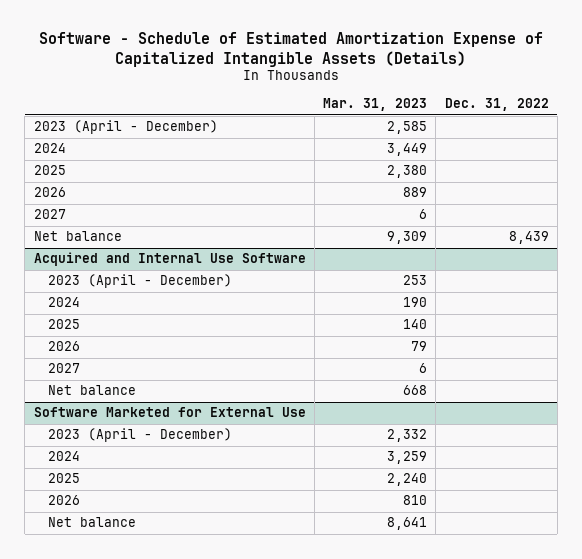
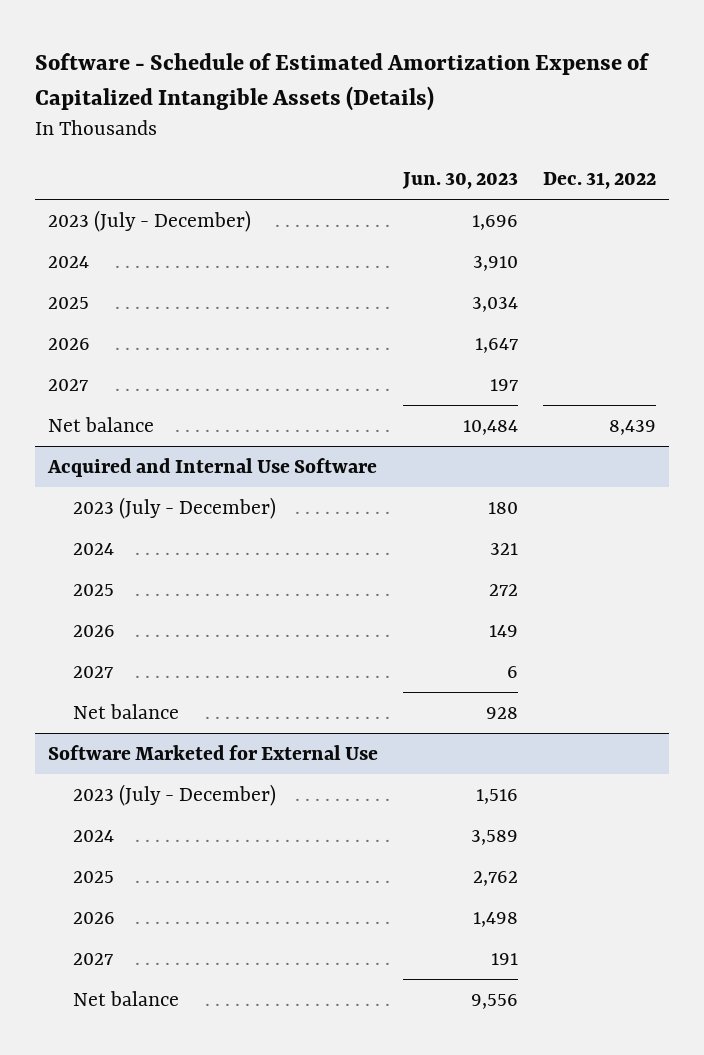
- | Mar. 31, 2023 | Dec. 31, 2022
+ | Jun. 30, 2023 | Dec. 31, 2022
- 2023 (April - December) | 2,585 |
+ 2023 (July - December) | 1,696 |
@ Acquired and Internal Use Software
- 2023 (April - December) | 253 |
+ 2023 (July - December) | 180 |
@ Software Marketed for External Use
- 2023 (April - December) | 2,332 |
+ 2023 (July - December) | 1,516 |
+ 2027 | 191 |

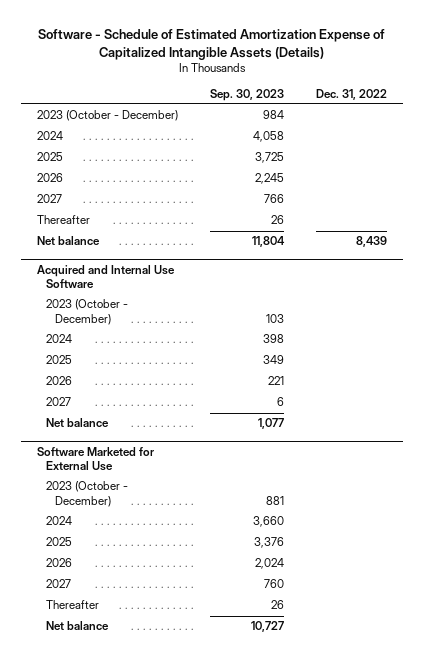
- | Jun. 30, 2023 | Dec. 31, 2022
+ | Sep. 30, 2023 | Dec. 31, 2022
- 2023 (July - December) | 1,696 |
+ 2023 (October - December) | 984 |
+ Thereafter | 26 |
@ Acquired and Internal Use Software
- 2023 (July - December) | 180 |
+ 2023 (October - December) | 103 |
@ Software Marketed for External Use
- 2023 (July - December) | 1,516 |
+ 2023 (October - December) | 881 |
+ Thereafter | 26 |

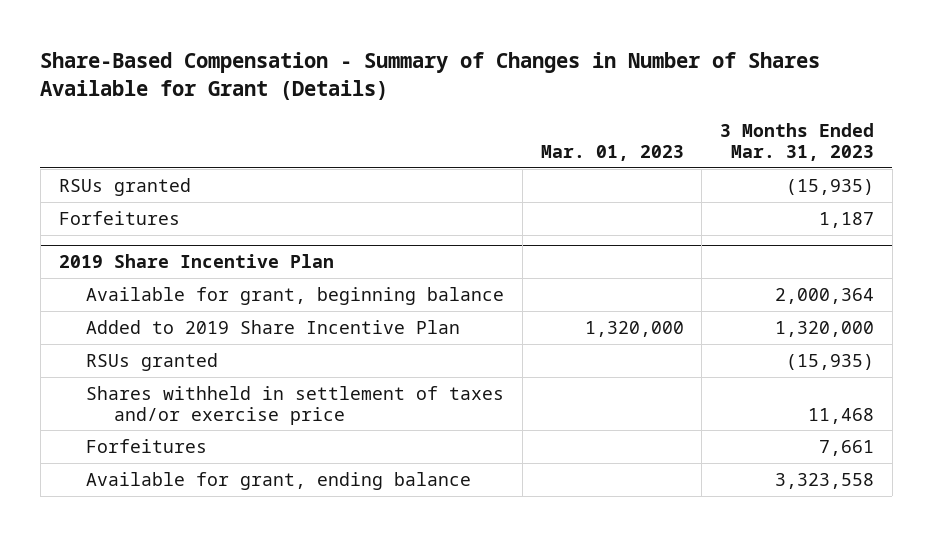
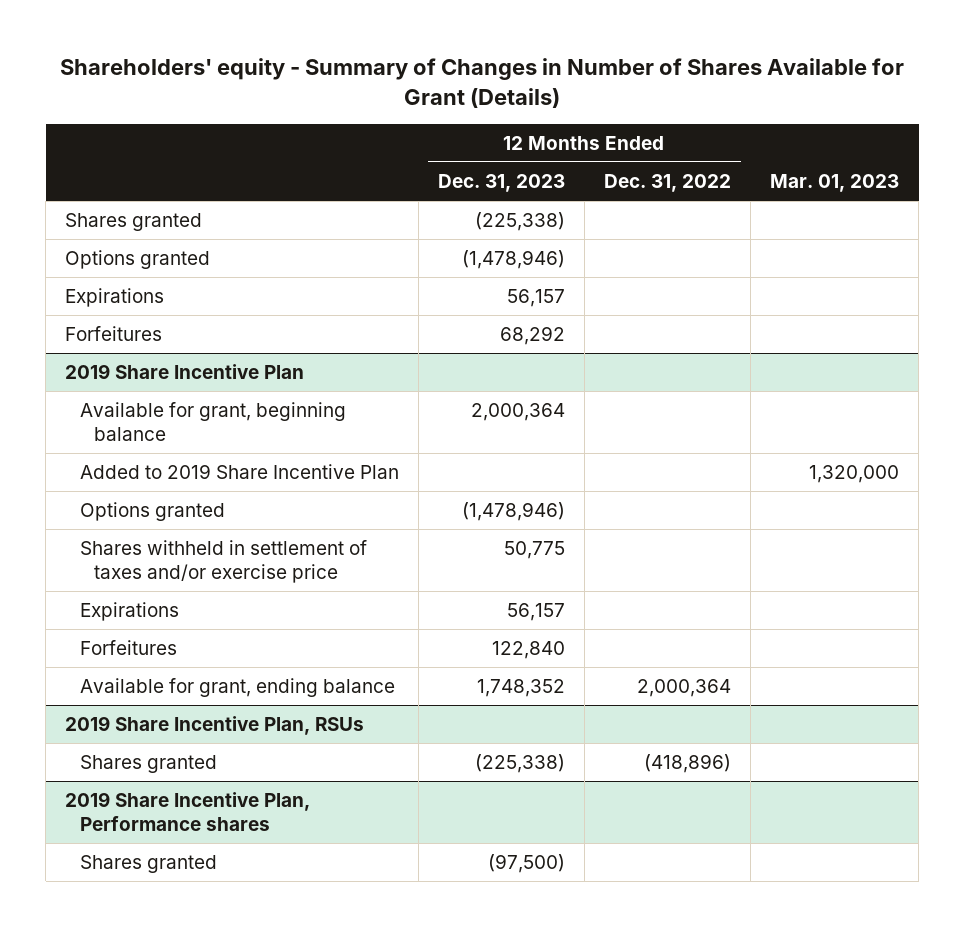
- Share-Based Compensation - Summary of Changes in Number of Shares Available for Grant (Details)
+ Shareholders' equity - Summary of Changes in Number of Shares Available for Grant (Details)
- | Mar. 01, 2023 | 3 Months Ended Mar. 31, 2023
+ | 12 Months Ended Dec. 31, 2023 | 12 Months Ended Dec. 31, 2022 | Mar. 01, 2023
- RSUs granted | | (15,935)
+ Shares granted | (225,338) | |
+ Options granted | (1,478,946) | |
+ Expirations | 56,157 | |
@ 2019 Share Incentive Plan
- RSUs granted | | (15,935)
+ Options granted | (1,478,946) | |
+ Expirations | 56,157 | |
+ 2019 Share Incentive Plan, RSUs
+ Shares granted | (225,338) | (418,896) |
+ 2019 Share Incentive Plan, Performance shares
+ Shares granted | (97,500) | |

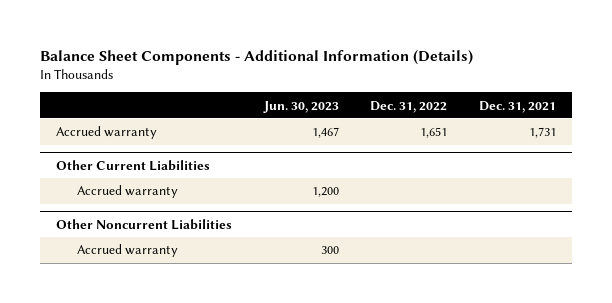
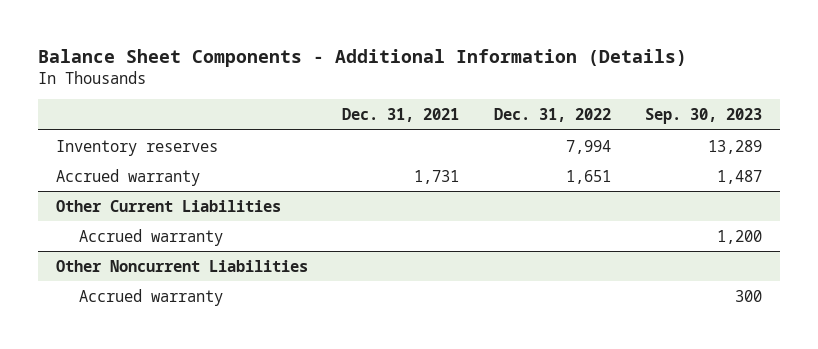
- | Jun. 30, 2023 | Dec. 31, 2022 | Dec. 31, 2021
+ | Dec. 31, 2021 | Dec. 31, 2022 | Sep. 30, 2023
+ Inventory reserves | | 7,994 | 13,289

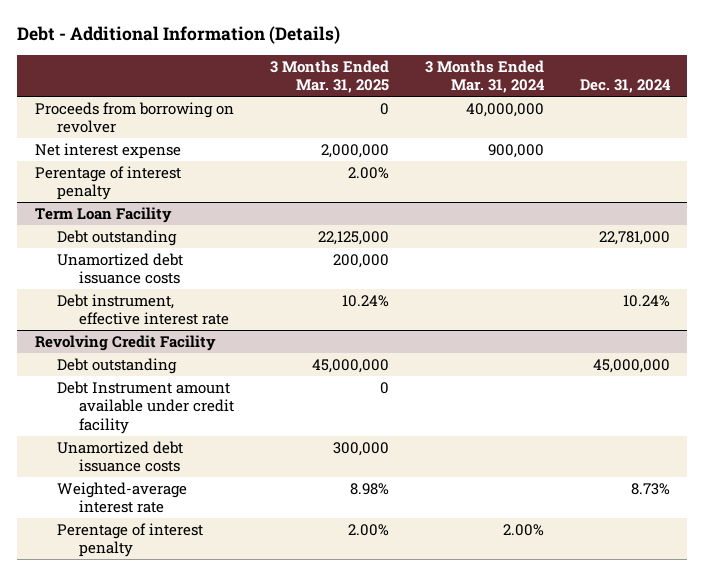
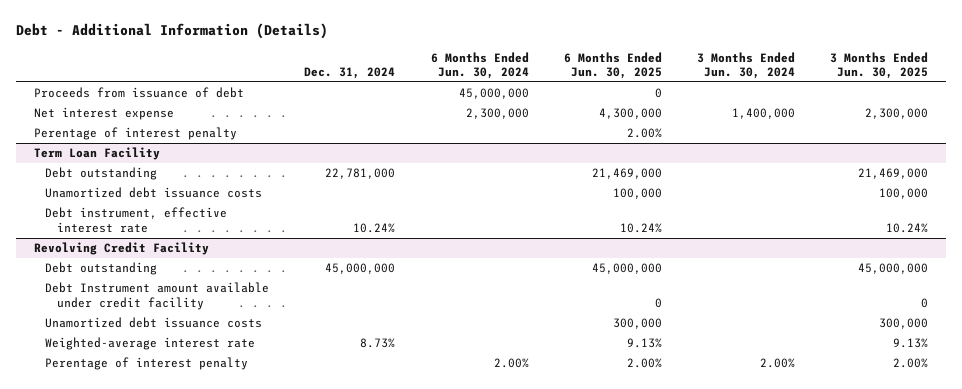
- | 3 Months Ended Mar. 31, 2025 | 3 Months Ended Mar. 31, 2024 | Dec. 31, 2024
+ | Dec. 31, 2024 | 6 Months Ended Jun. 30, 2024 | 6 Months Ended Jun. 30, 2025 | 3 Months Ended Jun. 30, 2024 | 3 Months Ended Jun. 30, 2025
- Proceeds from borrowing on revolver | 0 | 40,000,000 |
+ Proceeds from issuance of debt | | 45,000,000 | 0 | |

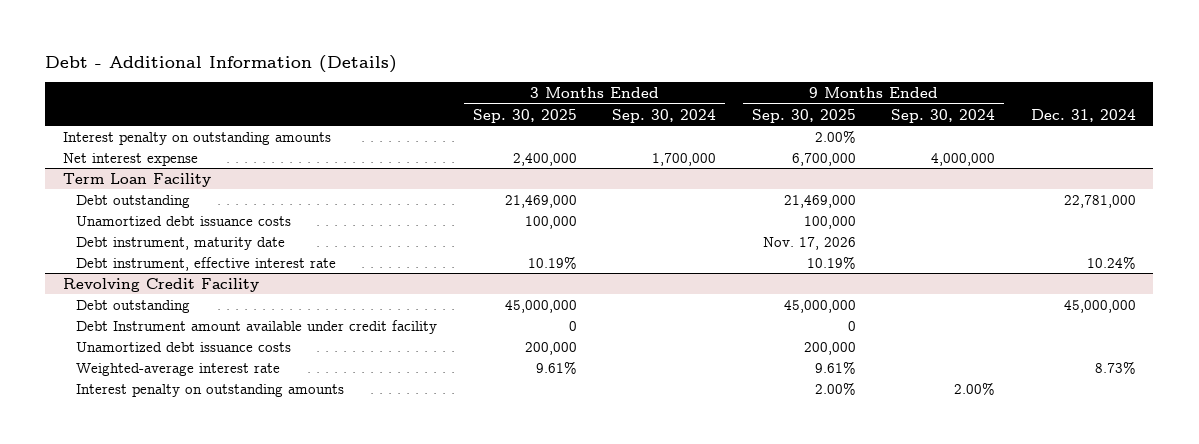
- | Dec. 31, 2024 | 6 Months Ended Jun. 30, 2024 | 6 Months Ended Jun. 30, 2025 | 3 Months Ended Jun. 30, 2024 | 3 Months Ended Jun. 30, 2025
+ | 3 Months Ended Sep. 30, 2025 | 3 Months Ended Sep. 30, 2024 | 9 Months Ended Sep. 30, 2025 | 9 Months Ended Sep. 30, 2024 | Dec. 31, 2024
- Proceeds from issuance of debt | | 45,000,000 | 0 | |
+ Interest penalty on outstanding amounts | | | 2.00% | |
- Perentage of interest penalty | | | 2.00% | |
@ Term Loan Facility
+ Debt instrument, maturity date | | | Nov. 17, 2026 | |
@ Revolving Credit Facility
- Perentage of interest penalty | | 2.00% | 2.00% | 2.00% | 2.00%
+ Interest penalty on outstanding amounts | | | 2.00% | 2.00% |

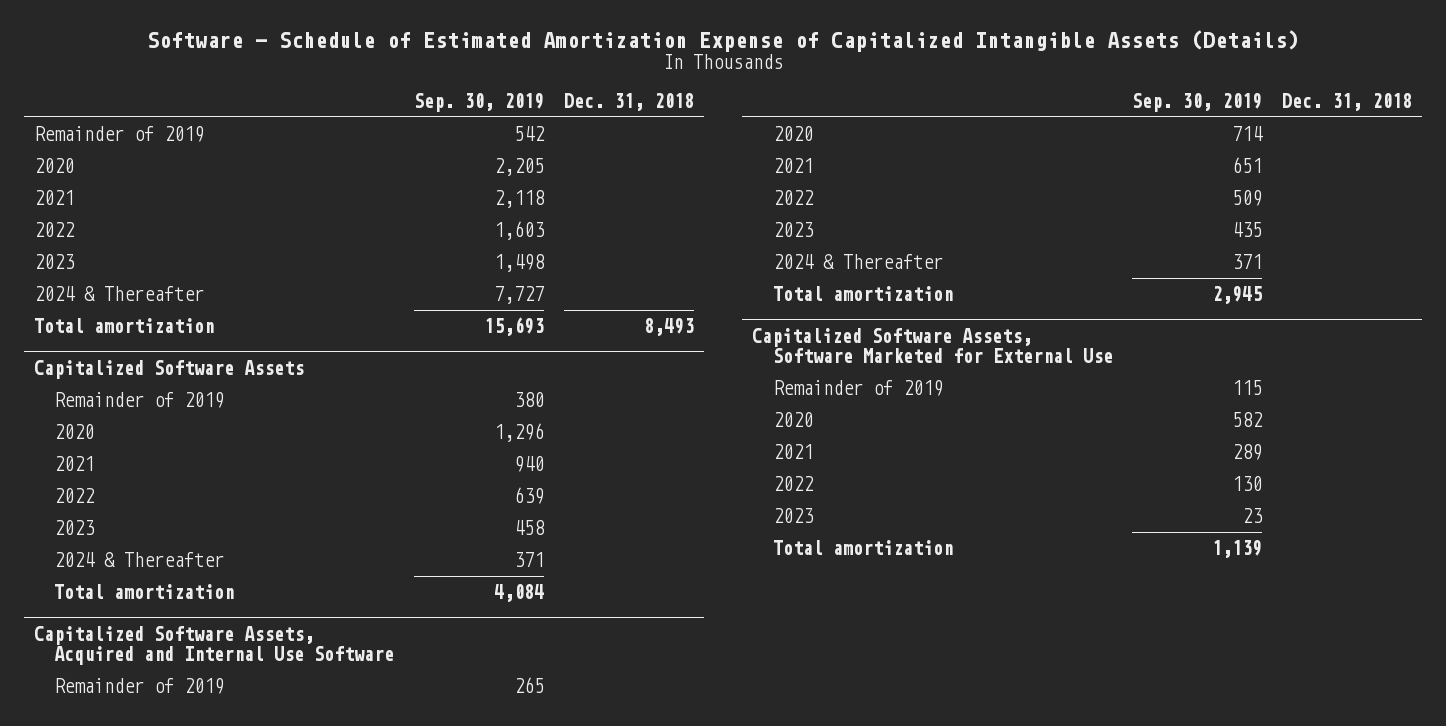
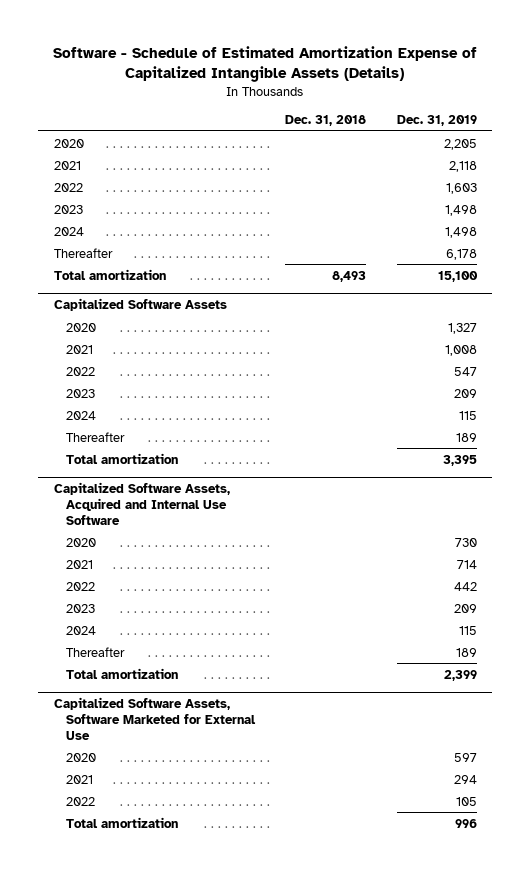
- | Sep. 30, 2019 | Dec. 31, 2018
+ | Dec. 31, 2018 | Dec. 31, 2019
- Remainder of 2019 | 542 |
- 2024 & Thereafter | 7,727 |
+ 2024 | | 1,498
+ Thereafter | | 6,178
@ Capitalized Software Assets
- Remainder of 2019 | 380 |
- 2024 & Thereafter | 371 |
+ 2024 | | 115
+ Thereafter | | 189
@ Capitalized Software Assets, Acquired and Internal Use Software
- Remainder of 2019 | 265 |
- 2024 & Thereafter | 371 |
+ 2024 | | 115
+ Thereafter | | 189
@ Capitalized Software Assets, Software Marketed for External Use
- Remainder of 2019 | 115 |
- 2023 | 23 |

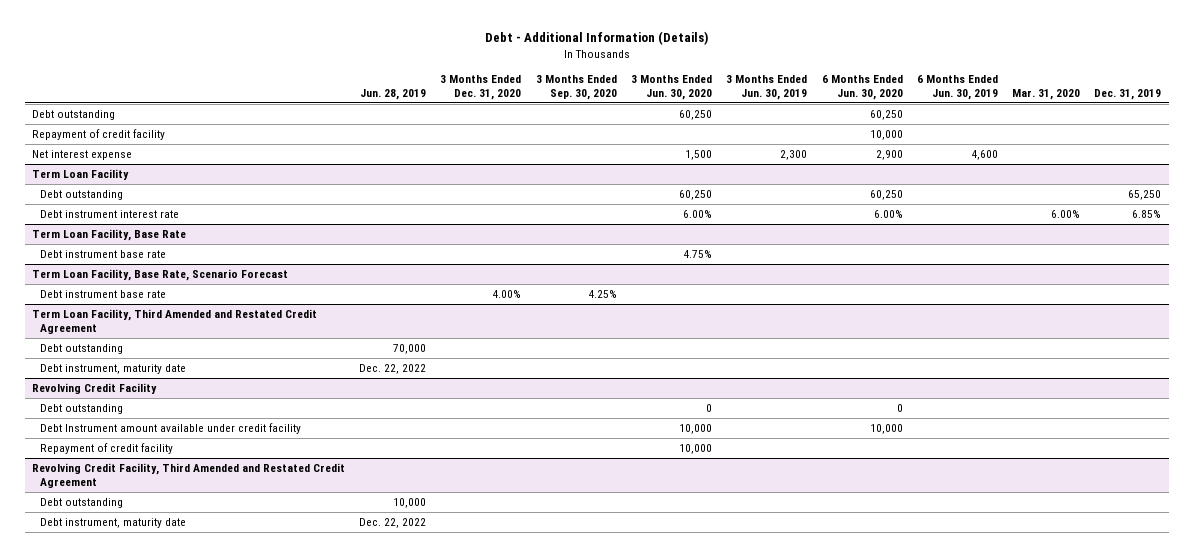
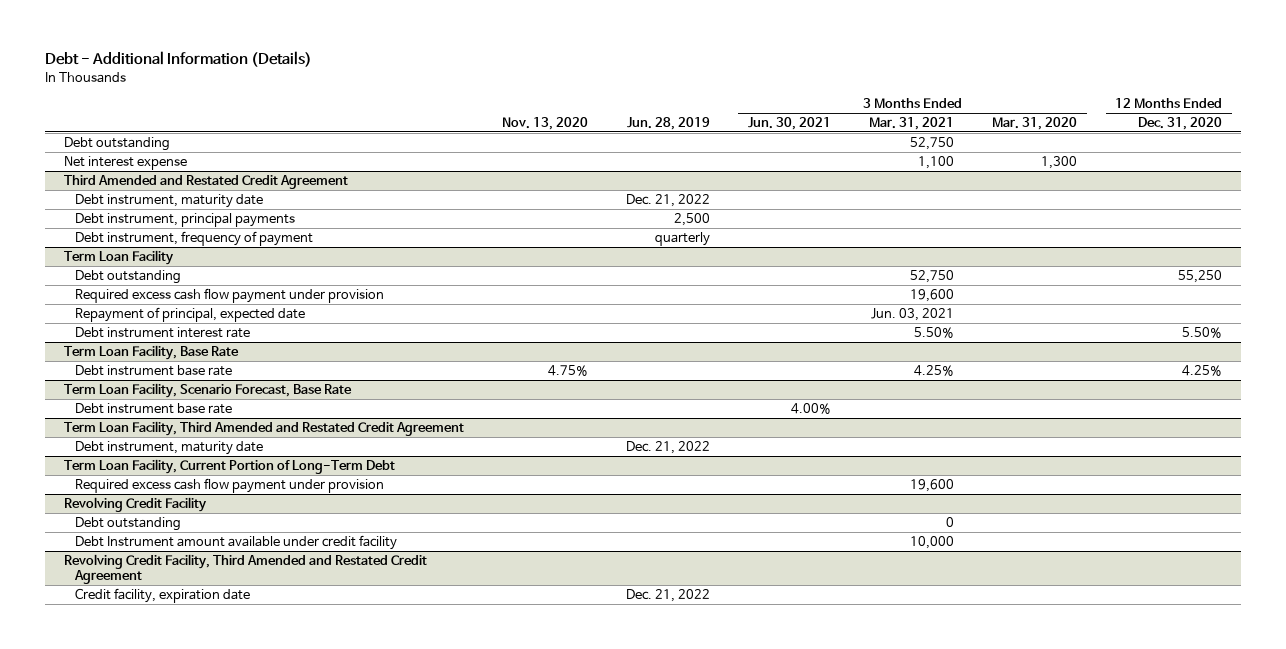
- | Jun. 28, 2019 | 3 Months Ended Dec. 31, 2020 | 3 Months Ended Sep. 30, 2020 | 3 Months Ended Jun. 30, 2020 | 3 Months Ended Jun. 30, 2019 | 6 Months Ended Jun. 30, 2020 | 6 Months Ended Jun. 30, 2019 | Mar. 31, 2020 | Dec. 31, 2019
+ | Nov. 13, 2020 | Jun. 28, 2019 | 3 Months Ended Jun. 30, 2021 | 3 Months Ended Mar. 31, 2021 | 3 Months Ended Mar. 31, 2020 | 12 Months Ended Dec. 31, 2020
- Repayment of credit facility | | | | | | 10,000 | | |
+ Third Amended and Restated Credit Agreement
+ Debt instrument, maturity date | | Dec. 21, 2022 | | | |
+ Debt instrument, principal payments | | 2,500 | | | |
+ Debt instrument, frequency of payment | | quarterly | | | |
@ Term Loan Facility
+ Required excess cash flow payment under provision | | | | 19,600 | |
+ Repayment of principal, expected date | | | | Jun. 03, 2021 | |
- Term Loan Facility, Base Rate, Scenario Forecast
+ Term Loan Facility, Scenario Forecast, Base Rate
@ Term Loan Facility, Third Amended and Restated Credit Agreement
- Debt outstanding | 70,000 | | | | | | | |
- Debt instrument, maturity date | Dec. 22, 2022 | | | | | | | |
+ Debt instrument, maturity date | | Dec. 21, 2022 | | | |
+ Term Loan Facility, Current Portion of Long-Term Debt
+ Required excess cash flow payment under provision | | | | 19,600 | |
@ Revolving Credit Facility
- Repayment of credit facility | | | | 10,000 | | | | |
@ Revolving Credit Facility, Third Amended and Restated Credit Agreement
- Debt outstanding | 10,000 | | | | | | | |
- Debt instrument, maturity date | Dec. 22, 2022 | | | | | | | |
+ Credit facility, expiration date | | Dec. 21, 2022 | | | |

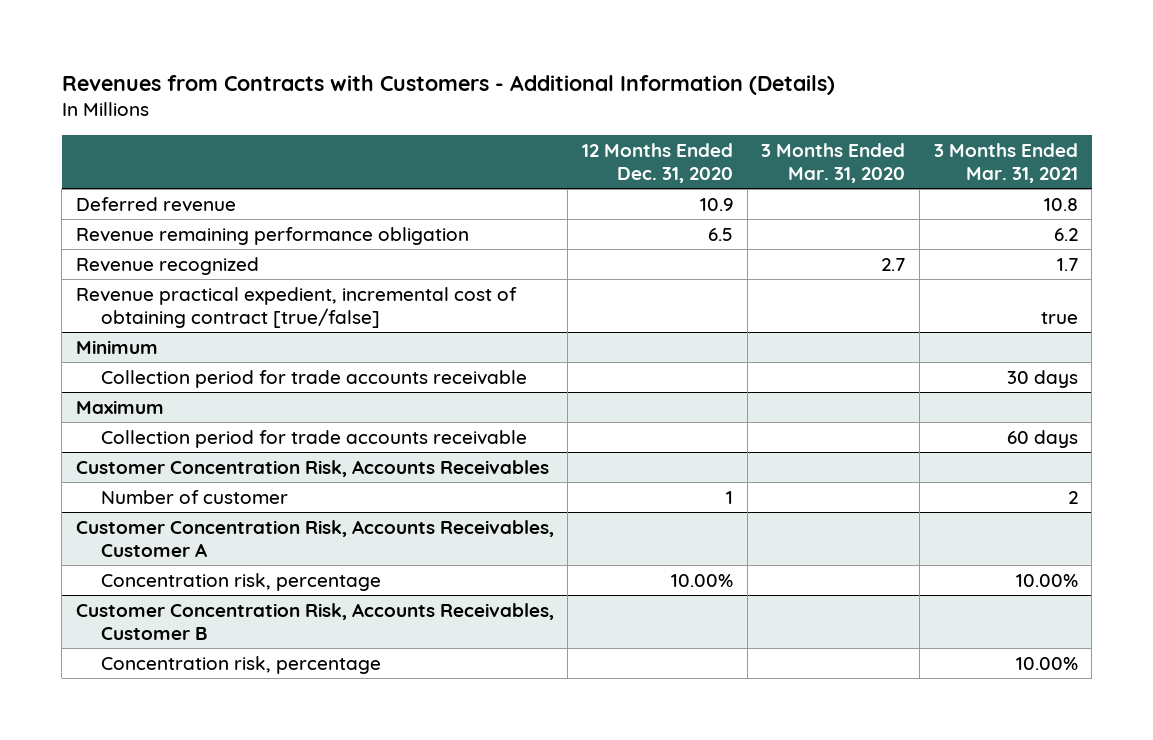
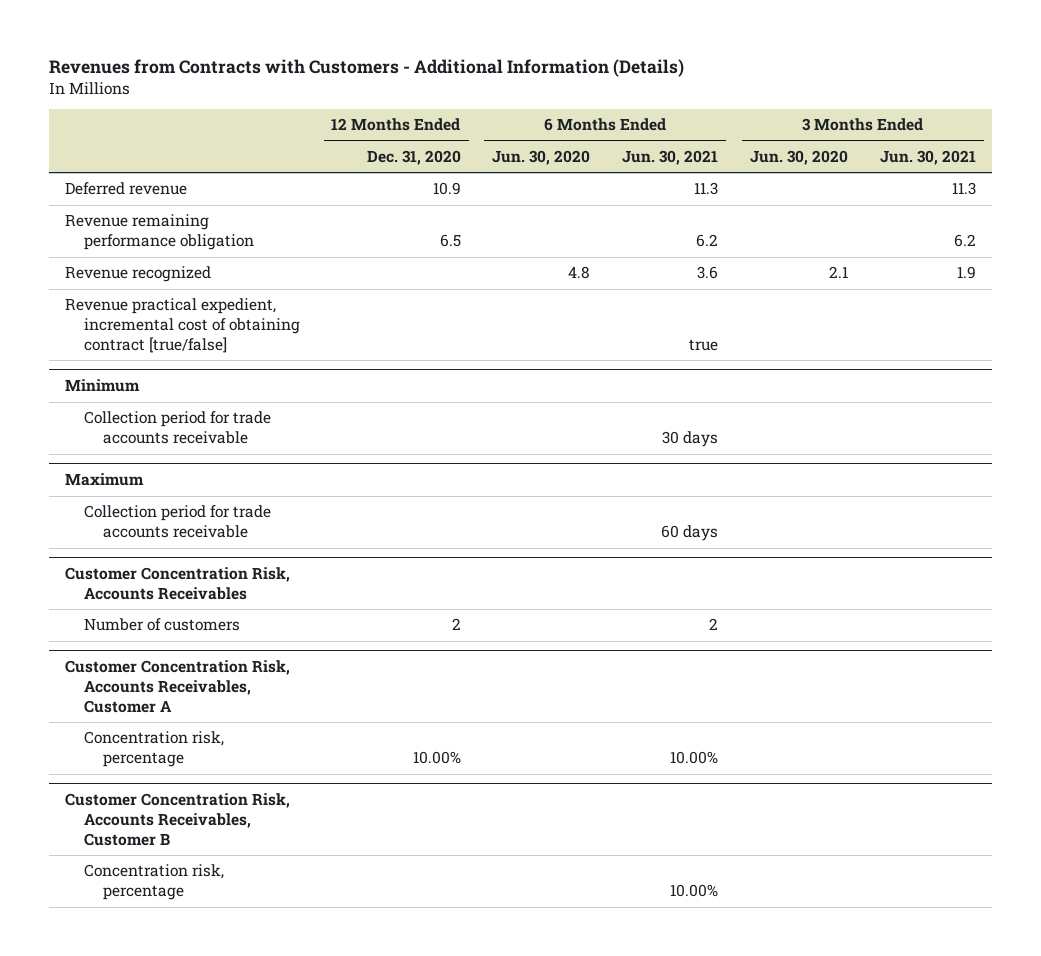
- | 12 Months Ended Dec. 31, 2020 | 3 Months Ended Mar. 31, 2020 | 3 Months Ended Mar. 31, 2021
+ | 12 Months Ended Dec. 31, 2020 | 6 Months Ended Jun. 30, 2020 | 6 Months Ended Jun. 30, 2021 | 3 Months Ended Jun. 30, 2020 | 3 Months Ended Jun. 30, 2021
@ Customer Concentration Risk, Accounts Receivables
- Number of customer | 1 | | 2
+ Number of customers | 2 | | 2 | |

